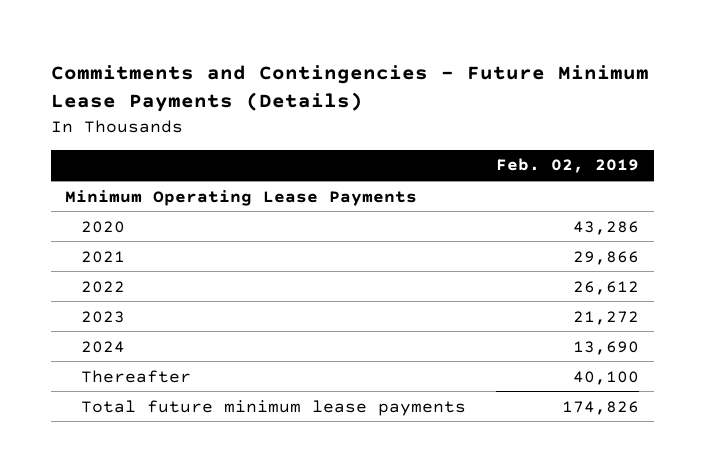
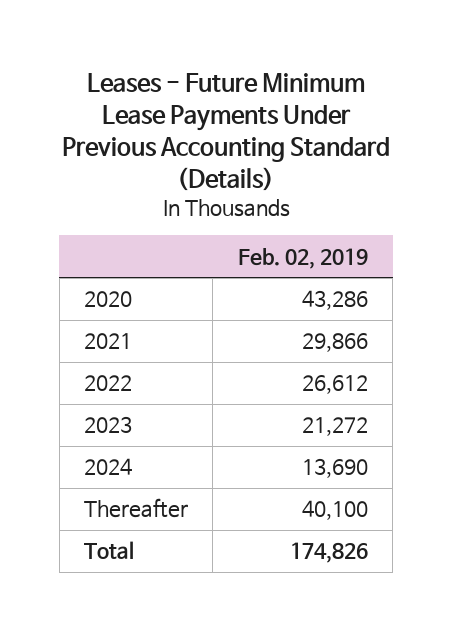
- Commitments and Contingencies - Future Minimum Lease Payments (Details)
+ Leases - Future Minimum Lease Payments Under Previous Accounting Standard (Details)
- Minimum Operating Lease Payments
- Total future minimum lease payments | 174,826
+ Total | 174,826

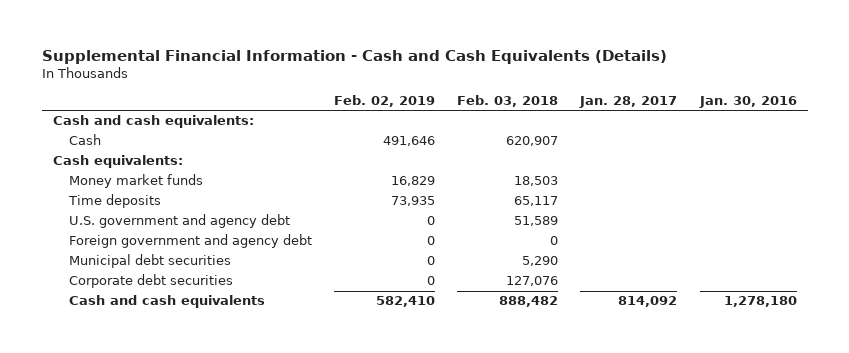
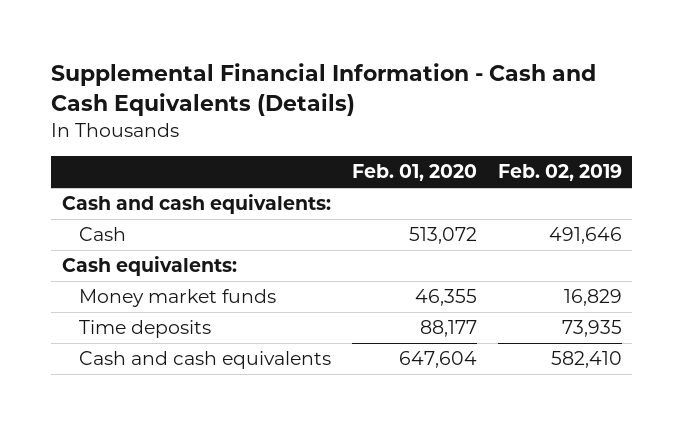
- | Feb. 02, 2019 | Feb. 03, 2018 | Jan. 28, 2017 | Jan. 30, 2016
+ | Feb. 01, 2020 | Feb. 02, 2019
- U.S. government and agency debt | 0 | 51,589 | |
- Foreign government and agency debt | 0 | 0 | |
- Municipal debt securities | 0 | 5,290 | |
- Corporate debt securities | 0 | 127,076 | |

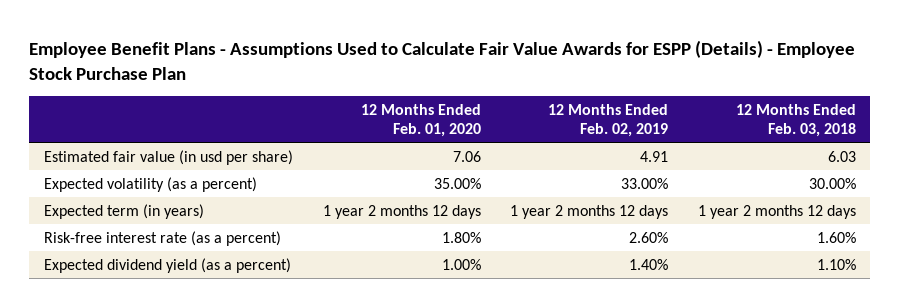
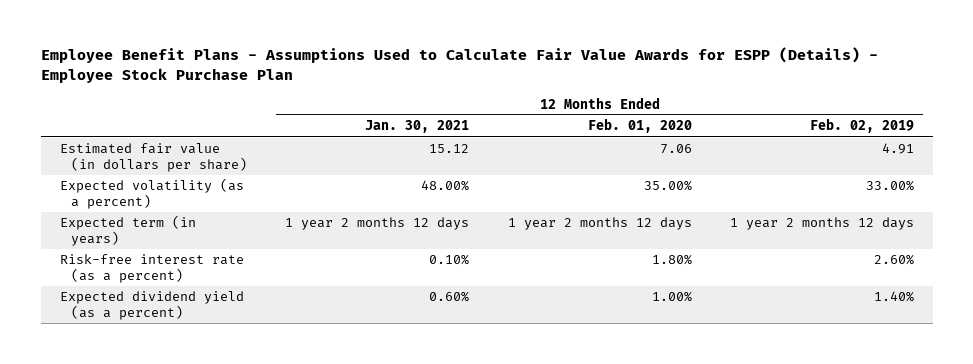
- | 12 Months Ended Feb. 01, 2020 | 12 Months Ended Feb. 02, 2019 | 12 Months Ended Feb. 03, 2018
+ | 12 Months Ended Jan. 30, 2021 | 12 Months Ended Feb. 01, 2020 | 12 Months Ended Feb. 02, 2019
- Estimated fair value (in usd per share) | 7.06 | 4.91 | 6.03
+ Estimated fair value (in dollars per share) | 15.12 | 7.06 | 4.91

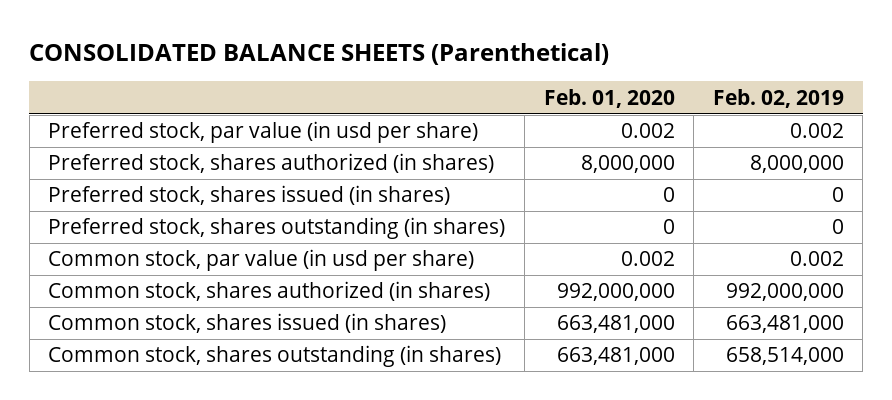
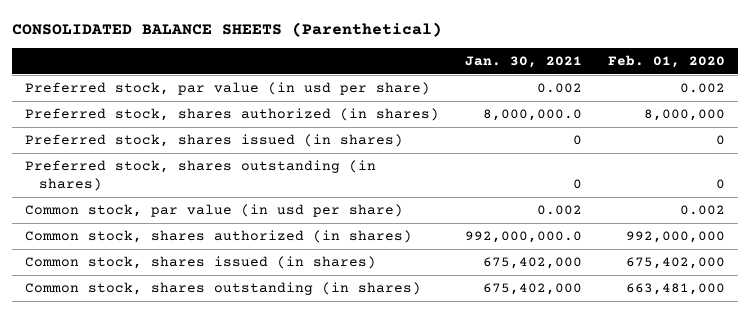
- | Feb. 01, 2020 | Feb. 02, 2019
+ | Jan. 30, 2021 | Feb. 01, 2020
- Common stock, shares issued (in shares) | 663,481,000 | 663,481,000
+ Common stock, shares issued (in shares) | 675,402,000 | 675,402,000

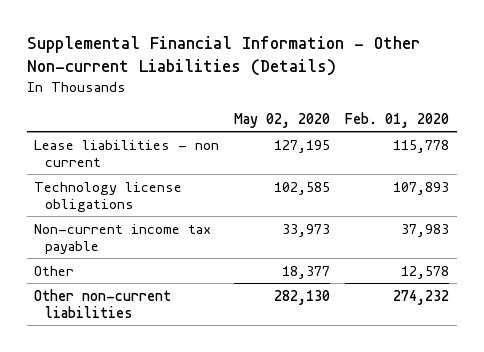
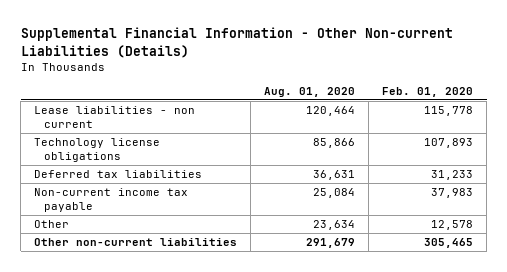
- | May 02, 2020 | Feb. 01, 2020
+ | Aug. 01, 2020 | Feb. 01, 2020
+ Deferred tax liabilities | 36,631 | 31,233
- Other non-current liabilities | 282,130 | 274,232
+ Other non-current liabilities | 291,679 | 305,465

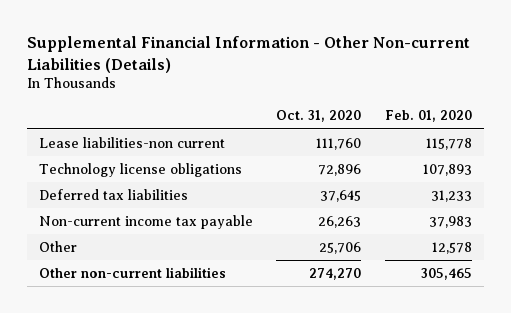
- | Aug. 01, 2020 | Feb. 01, 2020
+ | Oct. 31, 2020 | Feb. 01, 2020
- Lease liabilities - non current | 120,464 | 115,778
+ Lease liabilities-non current | 111,760 | 115,778

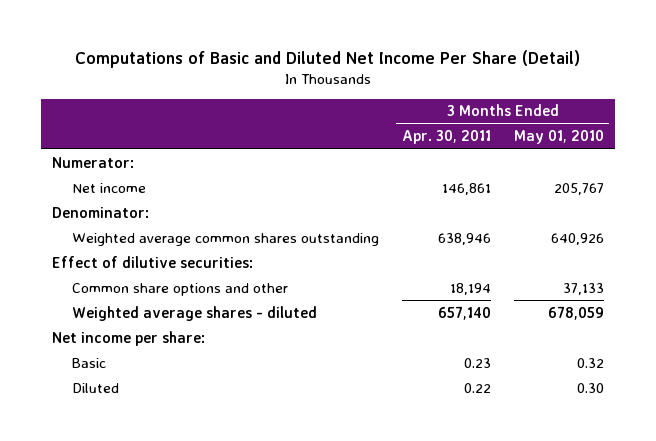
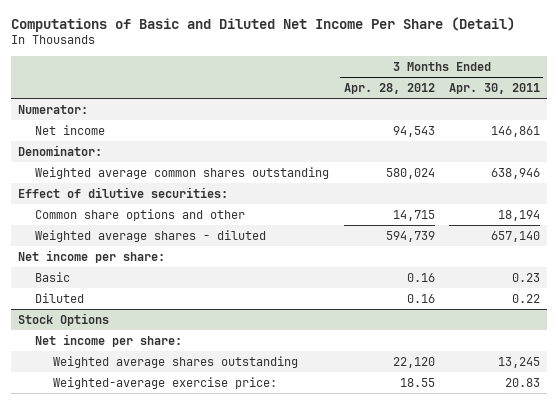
- | 3 Months Ended Apr. 30, 2011 | 3 Months Ended May 01, 2010
+ | 3 Months Ended Apr. 28, 2012 | 3 Months Ended Apr. 30, 2011
+ Stock Options
+ Net income per share:
+ Weighted average shares outstanding | 22,120 | 13,245
+ Weighted-average exercise price: | 18.55 | 20.83

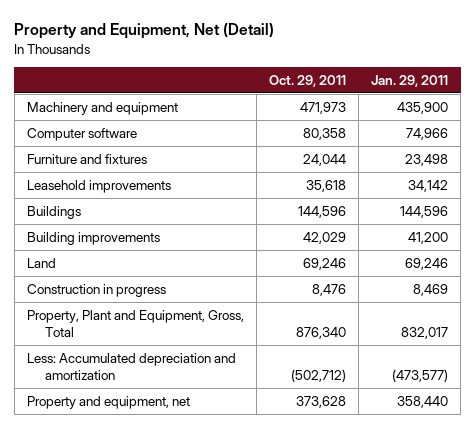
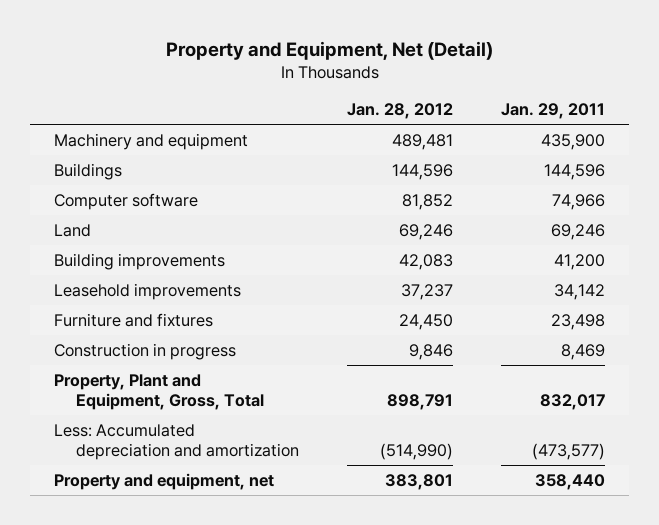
- | Oct. 29, 2011 | Jan. 29, 2011
+ | Jan. 28, 2012 | Jan. 29, 2011
moved down: Computer software | 81,852 | 74,966
moved down: Building improvements | 42,083 | 41,200
moved down: Leasehold improvements | 37,237 | 34,142
moved down: Furniture and fixtures | 24,450 | 23,498

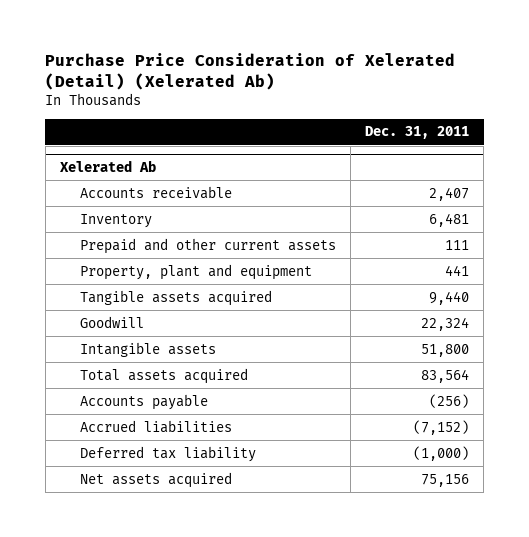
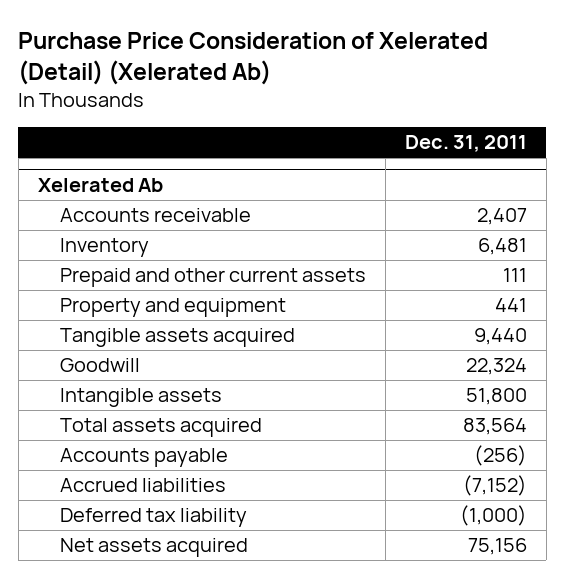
@ Xelerated Ab
- Property, plant and equipment | 441
+ Property and equipment | 441

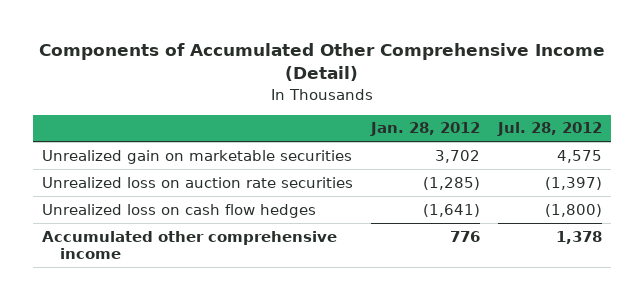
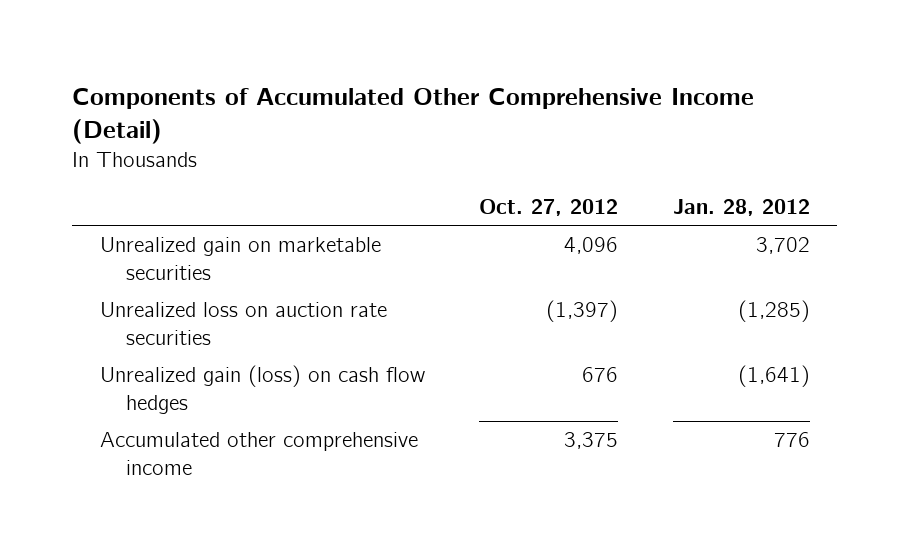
- | Jan. 28, 2012 | Jul. 28, 2012
+ | Oct. 27, 2012 | Jan. 28, 2012
- Unrealized loss on cash flow hedges | (1,641) | (1,800)
+ Unrealized gain (loss) on cash flow hedges | 676 | (1,641)

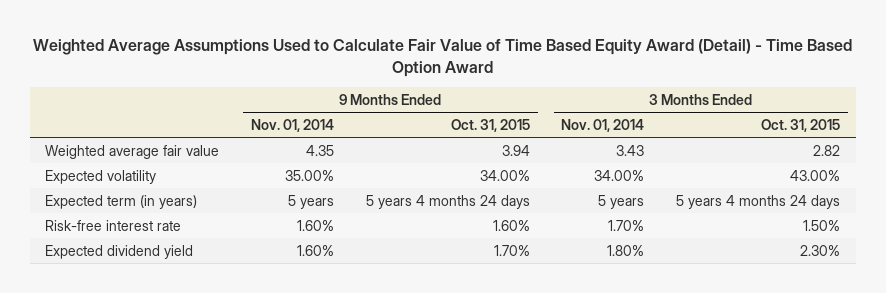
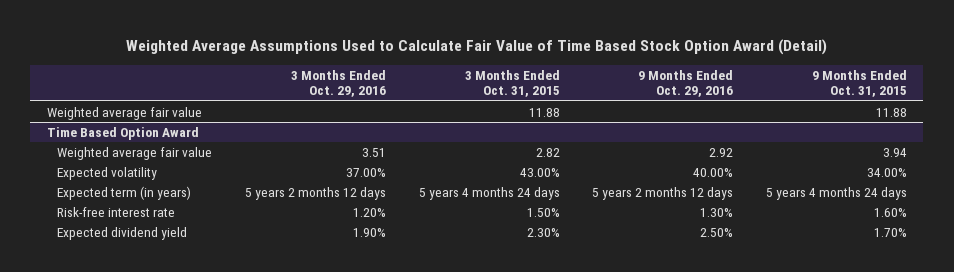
- Weighted Average Assumptions Used to Calculate Fair Value of Time Based Equity Award (Detail) - Time Based Option Award
+ Weighted Average Assumptions Used to Calculate Fair Value of Time Based Stock Option Award (Detail)
- | 9 Months Ended Nov. 01, 2014 | 9 Months Ended Oct. 31, 2015 | 3 Months Ended Nov. 01, 2014 | 3 Months Ended Oct. 31, 2015
+ | 3 Months Ended Oct. 29, 2016 | 3 Months Ended Oct. 31, 2015 | 9 Months Ended Oct. 29, 2016 | 9 Months Ended Oct. 31, 2015
+ Weighted average fair value | | 11.88 | | 11.88
+ Time Based Option Award

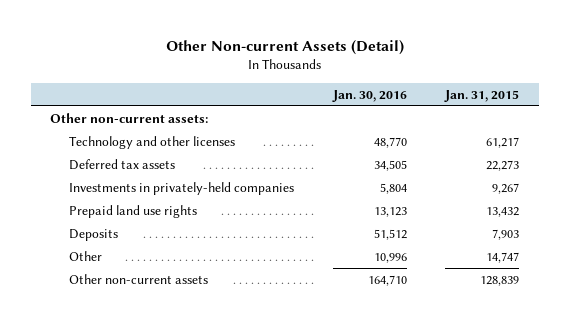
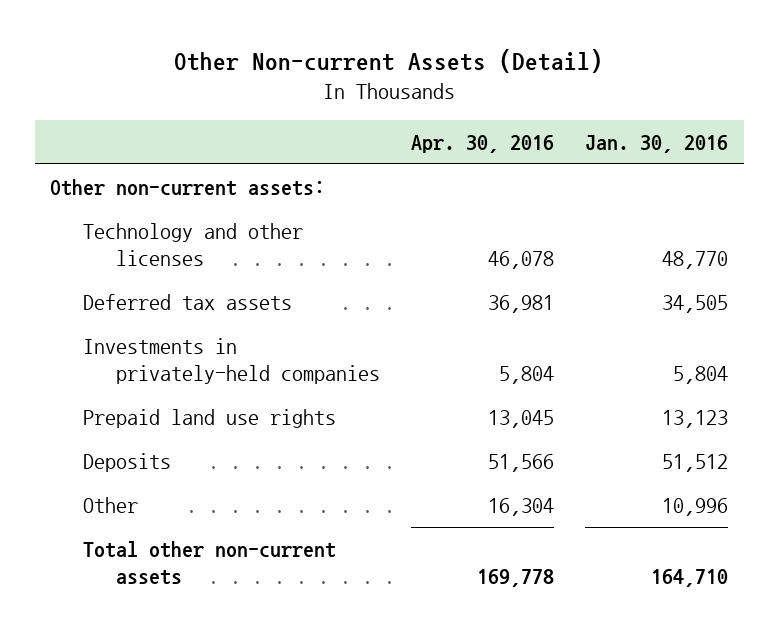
- | Jan. 30, 2016 | Jan. 31, 2015
+ | Apr. 30, 2016 | Jan. 30, 2016
- Other non-current assets | 164,710 | 128,839
+ Total other non-current assets | 169,778 | 164,710

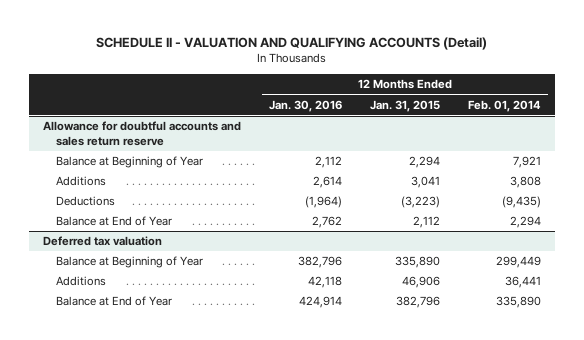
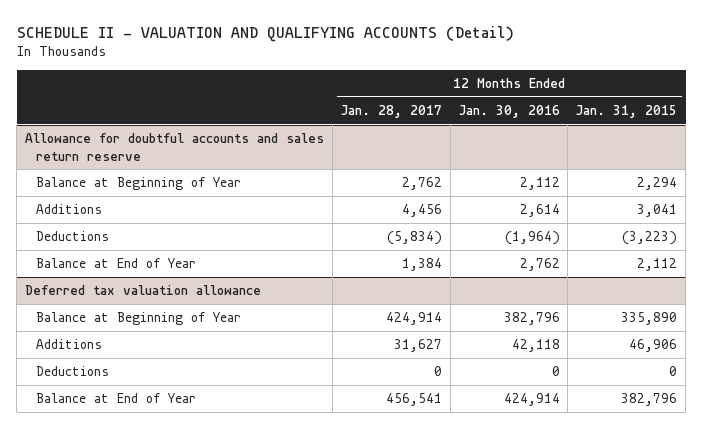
- | 12 Months Ended Jan. 30, 2016 | 12 Months Ended Jan. 31, 2015 | 12 Months Ended Feb. 01, 2014
+ | 12 Months Ended Jan. 28, 2017 | 12 Months Ended Jan. 30, 2016 | 12 Months Ended Jan. 31, 2015
- Deferred tax valuation
+ Deferred tax valuation allowance
+ Deductions | 0 | 0 | 0

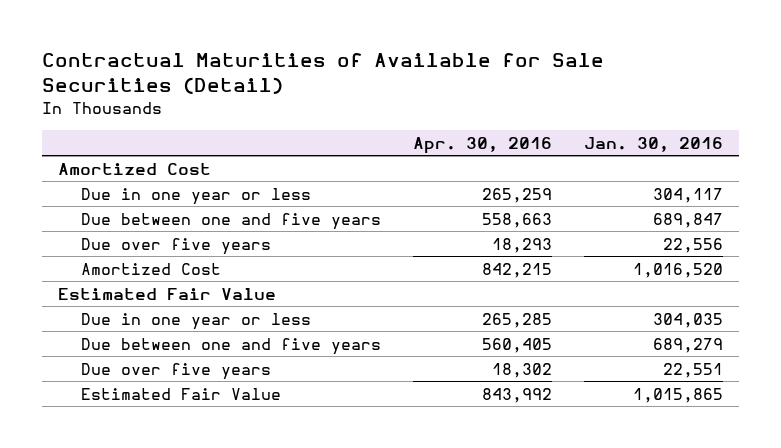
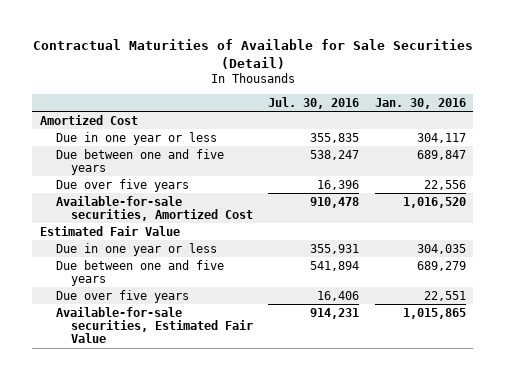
- | Apr. 30, 2016 | Jan. 30, 2016
+ | Jul. 30, 2016 | Jan. 30, 2016
- Amortized Cost | 842,215 | 1,016,520
+ Available-for-sale securities, Amortized Cost | 910,478 | 1,016,520
- Estimated Fair Value | 843,992 | 1,015,865
+ Available-for-sale securities, Estimated Fair Value | 914,231 | 1,015,865

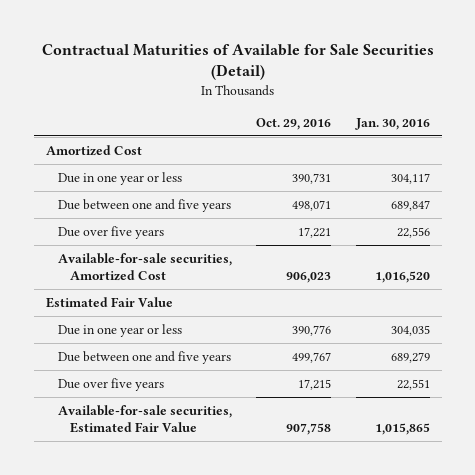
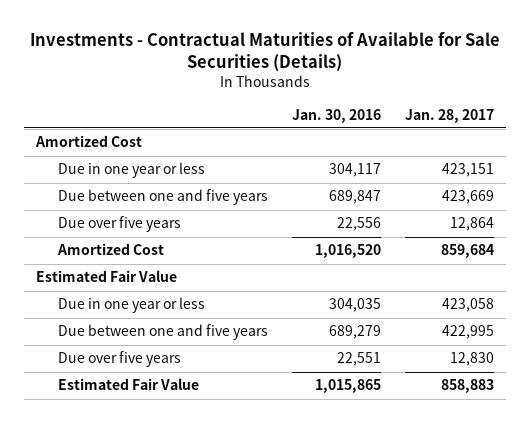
- Contractual Maturities of Available for Sale Securities (Detail)
+ Investments - Contractual Maturities of Available for Sale Securities (Details)
- | Oct. 29, 2016 | Jan. 30, 2016
+ | Jan. 30, 2016 | Jan. 28, 2017
- Available-for-sale securities, Amortized Cost | 906,023 | 1,016,520
+ Amortized Cost | 1,016,520 | 859,684
- Available-for-sale securities, Estimated Fair Value | 907,758 | 1,015,865
+ Estimated Fair Value | 1,015,865 | 858,883

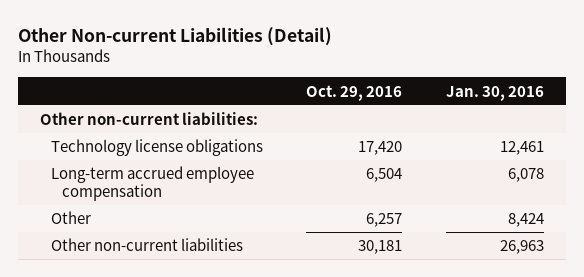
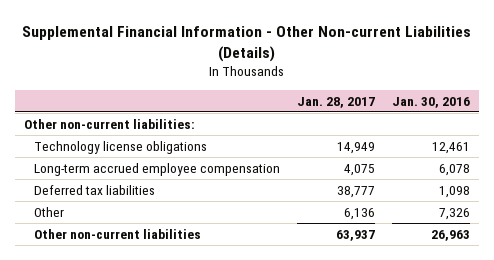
- Other Non-current Liabilities (Detail)
+ Supplemental Financial Information - Other Non-current Liabilities (Details)
- | Oct. 29, 2016 | Jan. 30, 2016
+ | Jan. 28, 2017 | Jan. 30, 2016
- Other | 6,257 | 8,424
+ Deferred tax liabilities | 38,777 | 1,098
+ Other | 6,136 | 7,326

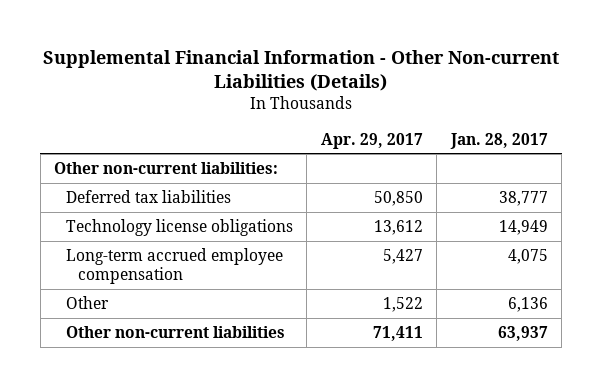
- | Jan. 28, 2017 | Jan. 30, 2016
+ | Apr. 29, 2017 | Jan. 28, 2017
moved up: Deferred tax liabilities | 50,850 | 38,777

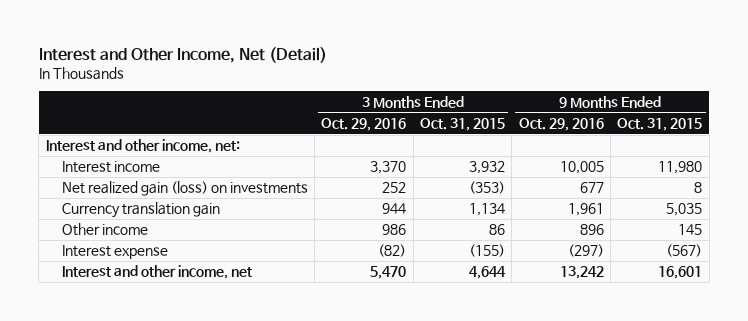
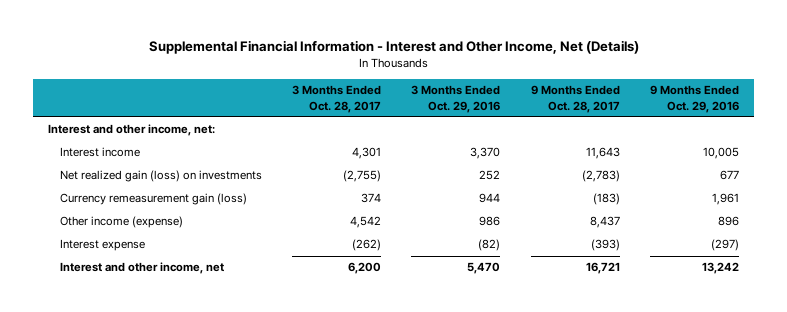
- Interest and Other Income, Net (Detail)
+ Supplemental Financial Information - Interest and Other Income, Net (Details)
- | 3 Months Ended Oct. 29, 2016 | 3 Months Ended Oct. 31, 2015 | 9 Months Ended Oct. 29, 2016 | 9 Months Ended Oct. 31, 2015
+ | 3 Months Ended Oct. 28, 2017 | 3 Months Ended Oct. 29, 2016 | 9 Months Ended Oct. 28, 2017 | 9 Months Ended Oct. 29, 2016
- Currency translation gain | 944 | 1,134 | 1,961 | 5,035
- Other income | 986 | 86 | 896 | 145
+ Currency remeasurement gain (loss) | 374 | 944 | (183) | 1,961
+ Other income (expense) | 4,542 | 986 | 8,437 | 896

